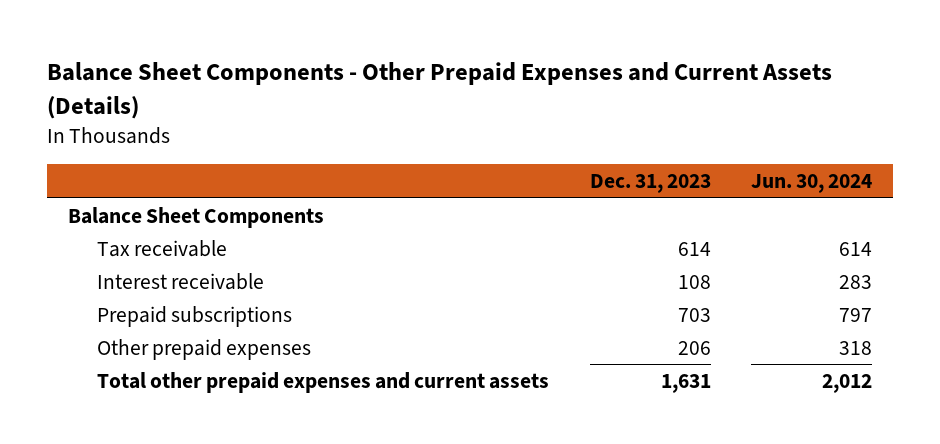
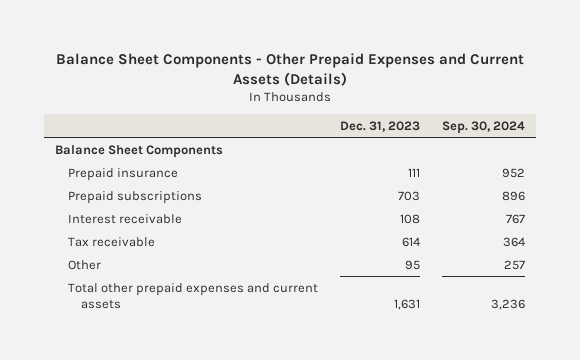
- | Dec. 31, 2023 | Jun. 30, 2024
+ | Dec. 31, 2023 | Sep. 30, 2024
+ Prepaid insurance | 111 | 952
- Other prepaid expenses | 206 | 318
moved down: Interest receivable | 108 | 767
moved down: Tax receivable | 614 | 364
+ Other | 95 | 257

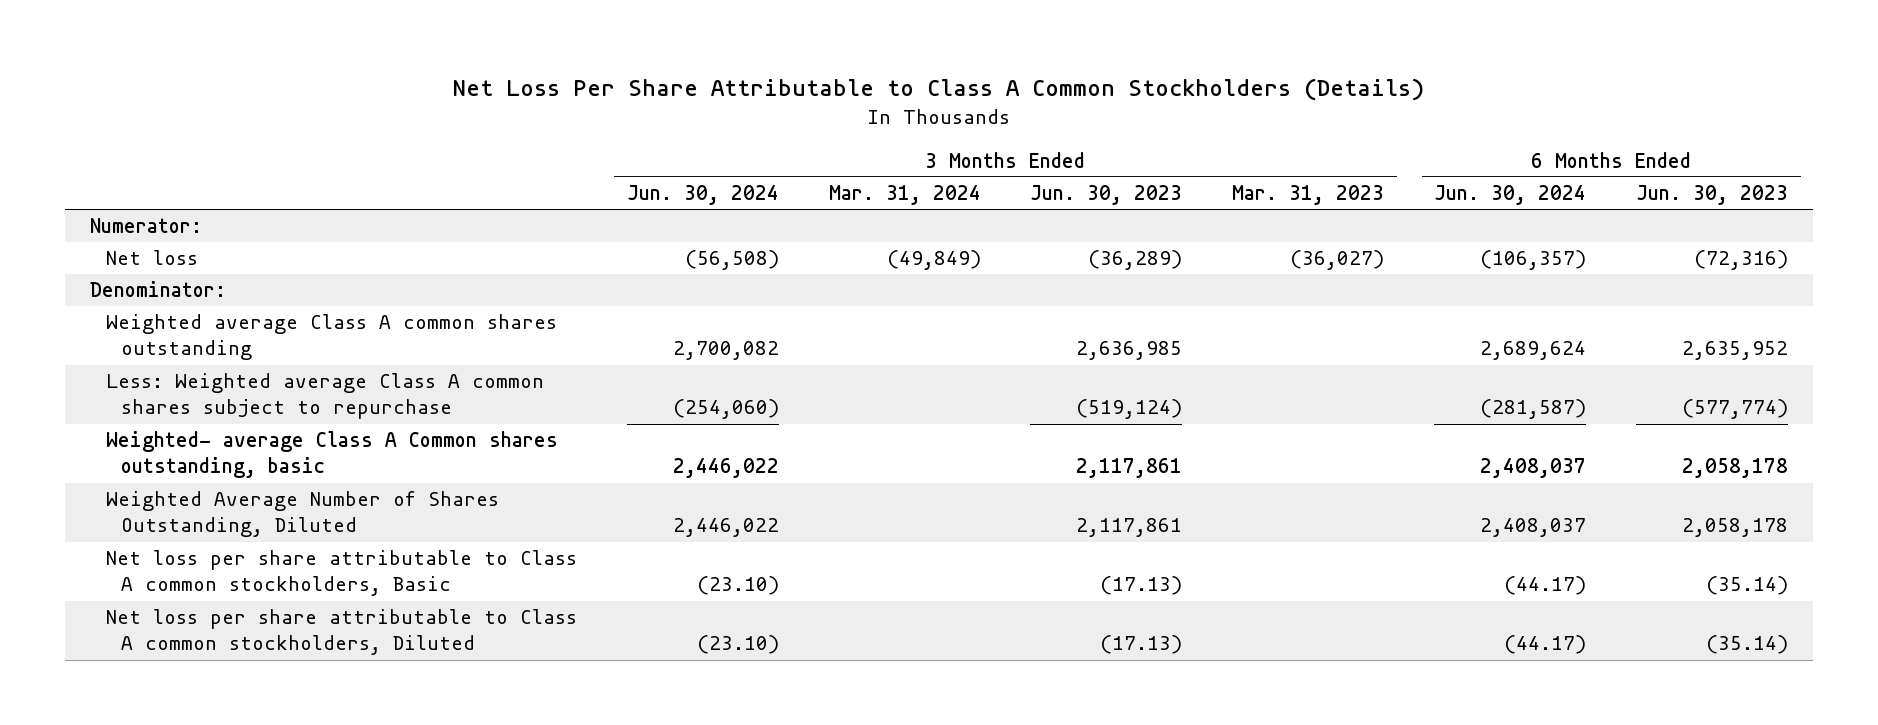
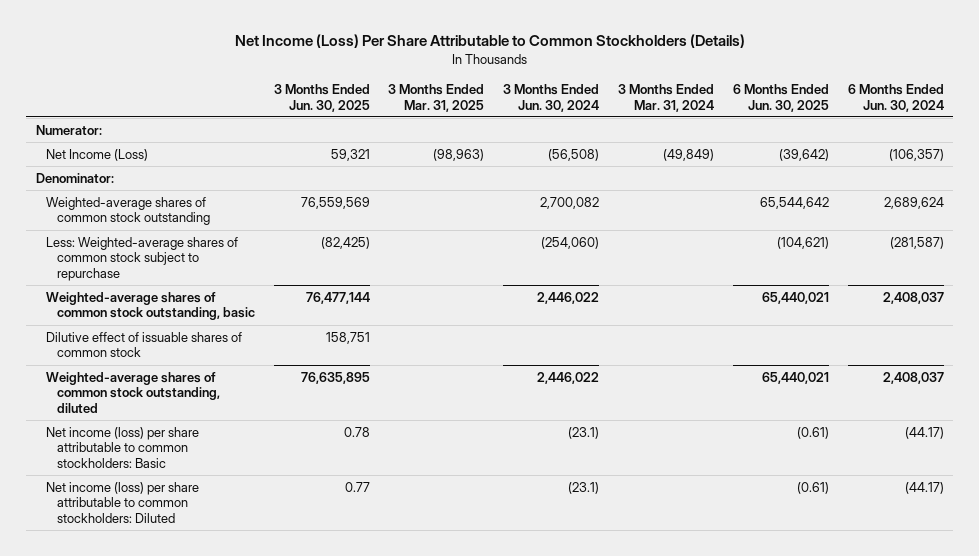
- Net Loss Per Share Attributable to Class A Common Stockholders (Details)
+ Net Income (Loss) Per Share Attributable to Common Stockholders (Details)
- | 3 Months Ended Jun. 30, 2024 | 3 Months Ended Mar. 31, 2024 | 3 Months Ended Jun. 30, 2023 | 3 Months Ended Mar. 31, 2023 | 6 Months Ended Jun. 30, 2024 | 6 Months Ended Jun. 30, 2023
+ | 3 Months Ended Jun. 30, 2025 | 3 Months Ended Mar. 31, 2025 | 3 Months Ended Jun. 30, 2024 | 3 Months Ended Mar. 31, 2024 | 6 Months Ended Jun. 30, 2025 | 6 Months Ended Jun. 30, 2024
- Net loss | (56,508) | (49,849) | (36,289) | (36,027) | (106,357) | (72,316)
+ Net Income (Loss) | 59,321 | (98,963) | (56,508) | (49,849) | (39,642) | (106,357)
- Weighted average Class A common shares outstanding | 2,700,082 | | 2,636,985 | | 2,689,624 | 2,635,952
- Less: Weighted average Class A common shares subject to repurchase | (254,060) | | (519,124) | | (281,587) | (577,774)
- Weighted- average Class A Common shares outstanding, basic | 2,446,022 | | 2,117,861 | | 2,408,037 | 2,058,178
- Weighted Average Number of Shares Outstanding, Diluted | 2,446,022 | | 2,117,861 | | 2,408,037 | 2,058,178
- Net loss per share attributable to Class A common stockholders, Basic | (23.10) | | (17.13) | | (44.17) | (35.14)
- Net loss per share attributable to Class A common stockholders, Diluted | (23.10) | | (17.13) | | (44.17) | (35.14)
+ Weighted-average shares of common stock outstanding | 76,559,569 | | 2,700,082 | | 65,544,642 | 2,689,624
+ Less: Weighted-average shares of common stock subject to repurchase | (82,425) | | (254,060) | | (104,621) | (281,587)
+ Weighted-average shares of common stock outstanding, basic | 76,477,144 | | 2,446,022 | | 65,440,021 | 2,408,037
+ Dilutive effect of issuable shares of common stock | 158,751 | | | | |
+ Weighted-average shares of common stock outstanding, diluted | 76,635,895 | | 2,446,022 | | 65,440,021 | 2,408,037
+ Net income (loss) per share attributable to common stockholders: Basic | 0.78 | | (23.1) | | (0.61) | (44.17)
+ Net income (loss) per share attributable to common stockholders: Diluted | 0.77 | | (23.1) | | (0.61) | (44.17)

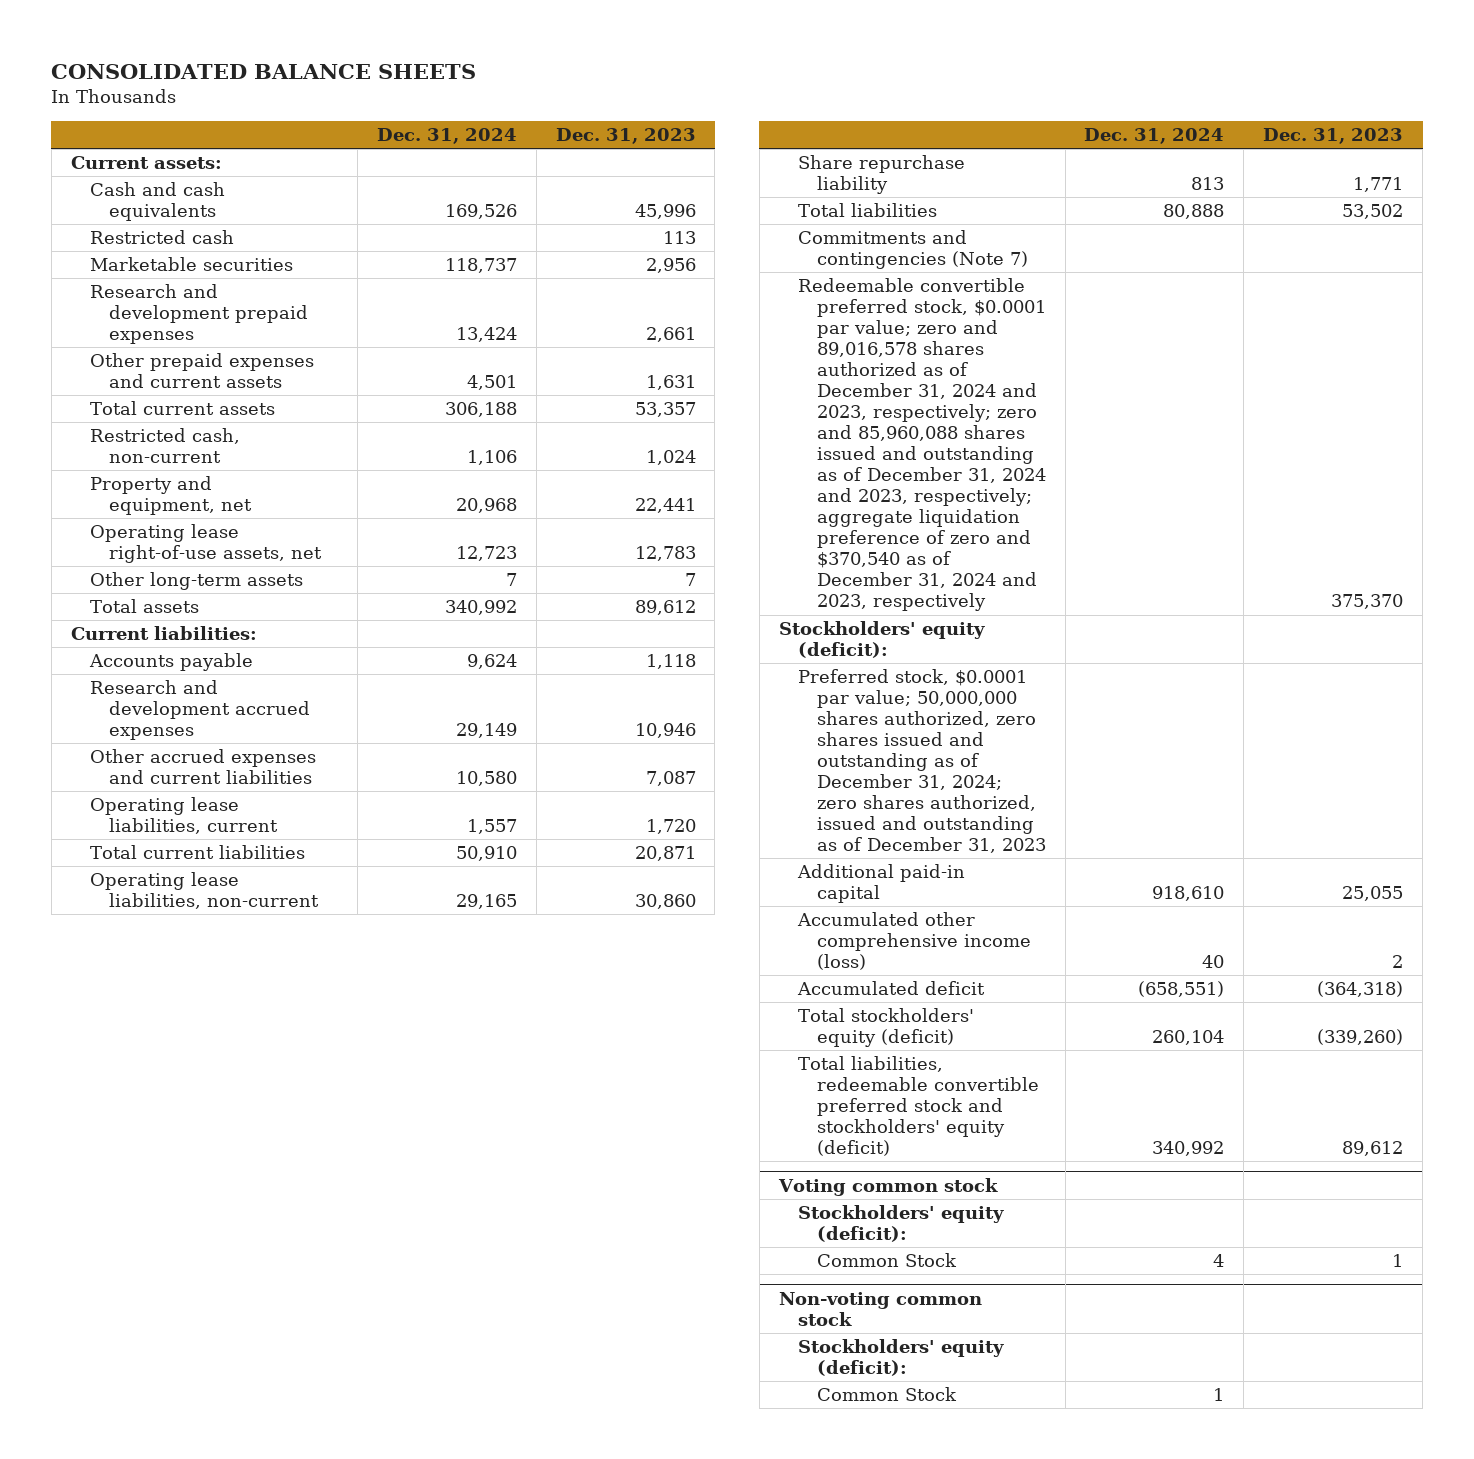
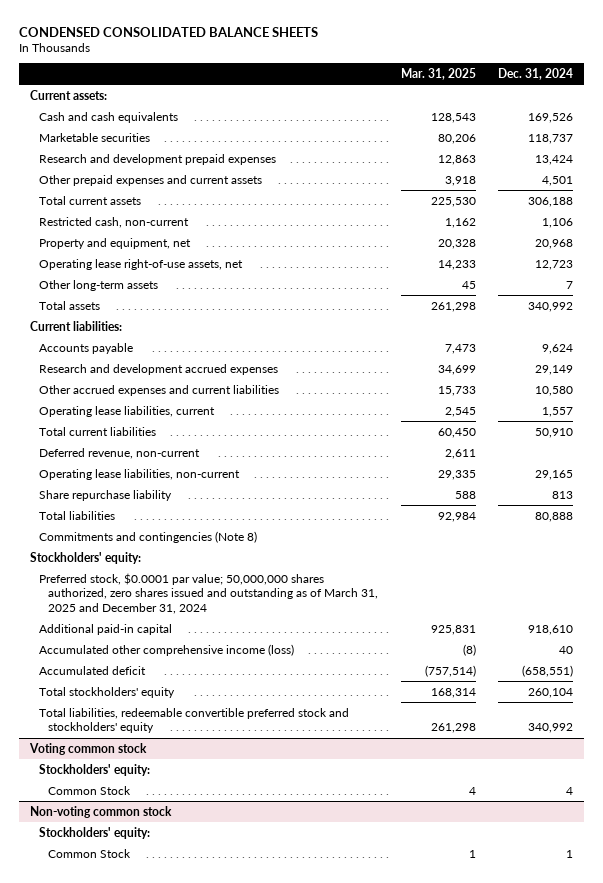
- CONSOLIDATED BALANCE SHEETS
+ CONDENSED CONSOLIDATED BALANCE SHEETS
- | Dec. 31, 2024 | Dec. 31, 2023
+ | Mar. 31, 2025 | Dec. 31, 2024
- Restricted cash | | 113
+ Deferred revenue, non-current | 2,611 |
- Commitments and contingencies (Note 7)
- Redeemable convertible preferred stock, $0.0001 par value; zero and 89,016,578 shares authorized as of December 31, 2024 and 2023, respectively; zero and 85,960,088 shares issued and outstanding as of December 31, 2024 and 2023, respectively; aggregate liquidation preference of zero and $370,540 as of December 31, 2024 and 2023, respectively | | 375,370
- Stockholders' equity (deficit):
- Preferred stock, $0.0001 par value; 50,000,000 shares authorized, zero shares issued and outstanding as of December 31, 2024; zero shares authorized, issued and outstanding as of December 31, 2023
+ Commitments and contingencies (Note 8)
+ Stockholders' equity:
+ Preferred stock, $0.0001 par value; 50,000,000 shares authorized, zero shares issued and outstanding as of March 31, 2025 and December 31, 2024
- Total stockholders' equity (deficit) | 260,104 | (339,260)
- Total liabilities, redeemable convertible preferred stock and stockholders' equity (deficit) | 340,992 | 89,612
+ Total stockholders' equity | 168,314 | 260,104
+ Total liabilities, redeemable convertible preferred stock and stockholders' equity | 261,298 | 340,992
@ Voting common stock
- Stockholders' equity (deficit):
+ Stockholders' equity:
@ Non-voting common stock
- Stockholders' equity (deficit):
+ Stockholders' equity:

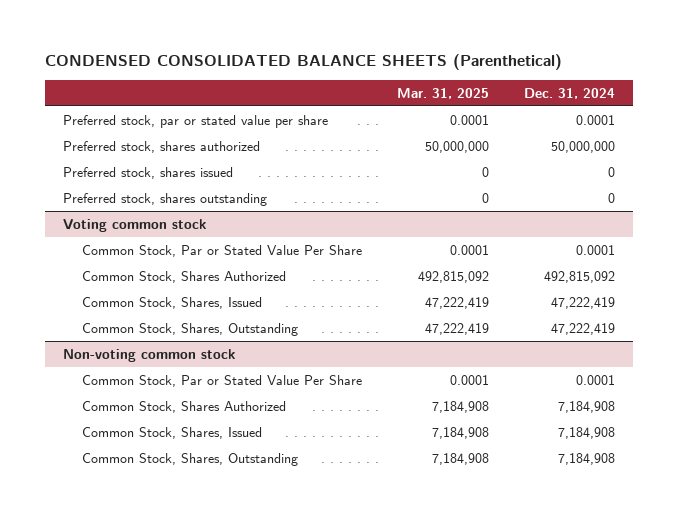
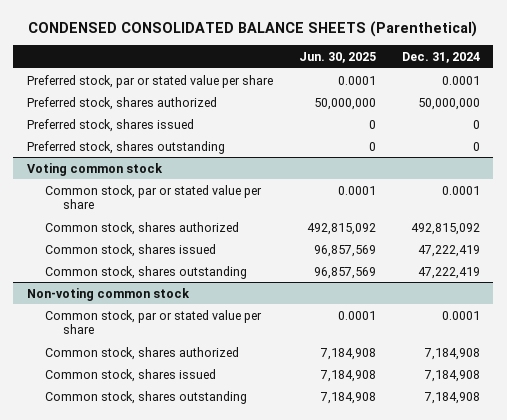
- | Mar. 31, 2025 | Dec. 31, 2024
+ | Jun. 30, 2025 | Dec. 31, 2024
@ Voting common stock
- Common Stock, Par or Stated Value Per Share | 0.0001 | 0.0001
- Common Stock, Shares Authorized | 492,815,092 | 492,815,092
- Common Stock, Shares, Issued | 47,222,419 | 47,222,419
- Common Stock, Shares, Outstanding | 47,222,419 | 47,222,419
+ Common stock, par or stated value per share | 0.0001 | 0.0001
+ Common stock, shares authorized | 492,815,092 | 492,815,092
+ Common stock, shares issued | 96,857,569 | 47,222,419
+ Common stock, shares outstanding | 96,857,569 | 47,222,419
@ Non-voting common stock
- Common Stock, Par or Stated Value Per Share | 0.0001 | 0.0001
- Common Stock, Shares Authorized | 7,184,908 | 7,184,908
- Common Stock, Shares, Issued | 7,184,908 | 7,184,908
- Common Stock, Shares, Outstanding | 7,184,908 | 7,184,908
+ Common stock, par or stated value per share | 0.0001 | 0.0001
+ Common stock, shares authorized | 7,184,908 | 7,184,908
+ Common stock, shares issued | 7,184,908 | 7,184,908
+ Common stock, shares outstanding | 7,184,908 | 7,184,908

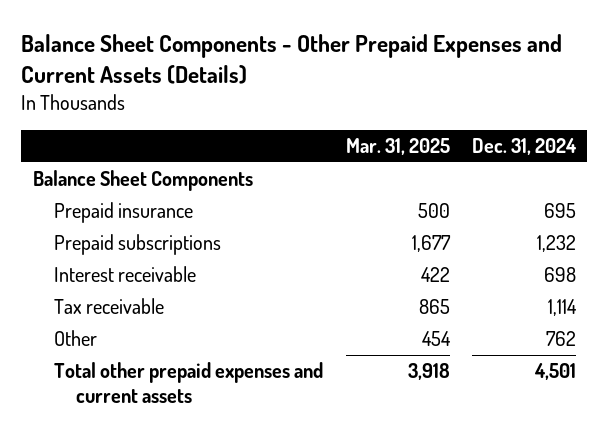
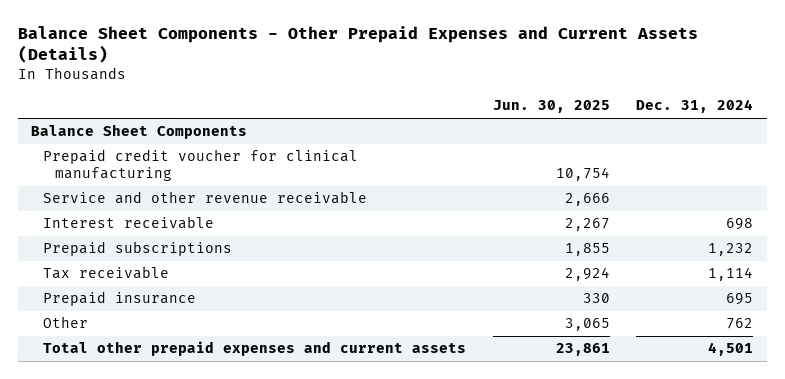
- | Mar. 31, 2025 | Dec. 31, 2024
+ | Jun. 30, 2025 | Dec. 31, 2024
+ Prepaid credit voucher for clinical manufacturing | 10,754 |
+ Service and other revenue receivable | 2,666 |
moved down: Prepaid subscriptions | 1,855 | 1,232
moved down: Prepaid insurance | 330 | 695

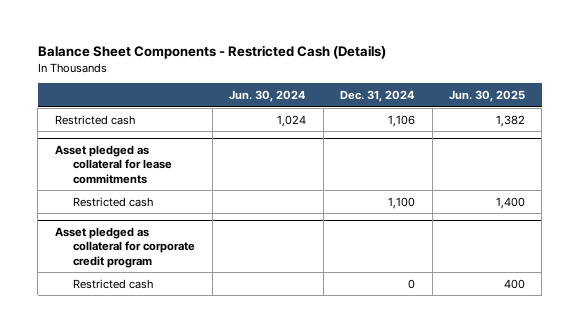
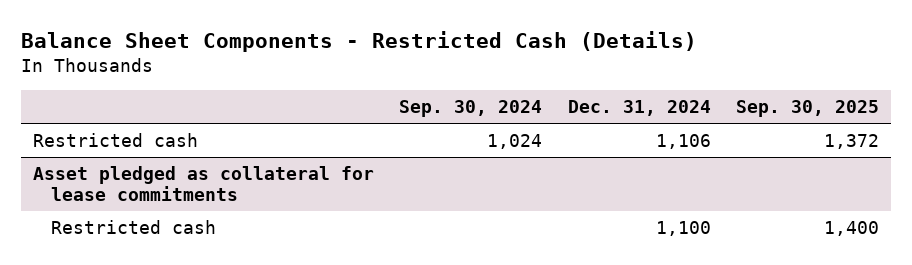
- | Jun. 30, 2024 | Dec. 31, 2024 | Jun. 30, 2025
+ | Sep. 30, 2024 | Dec. 31, 2024 | Sep. 30, 2025
- Asset pledged as collateral for corporate credit program
- Restricted cash | | 0 | 400

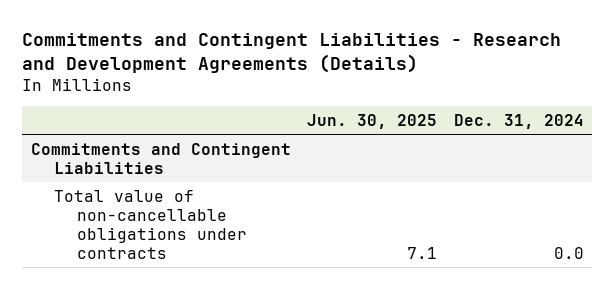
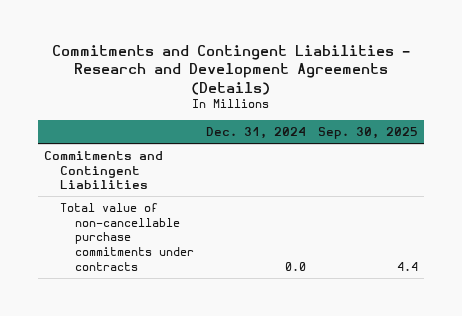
- | Jun. 30, 2025 | Dec. 31, 2024
+ | Dec. 31, 2024 | Sep. 30, 2025
- Total value of non-cancellable obligations under contracts | 7.1 | 0.0
+ Total value of non-cancellable purchase commitments under contracts | 0.0 | 4.4

